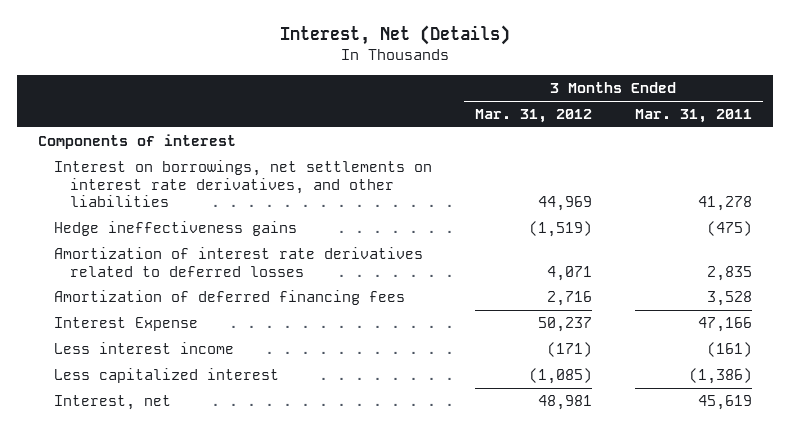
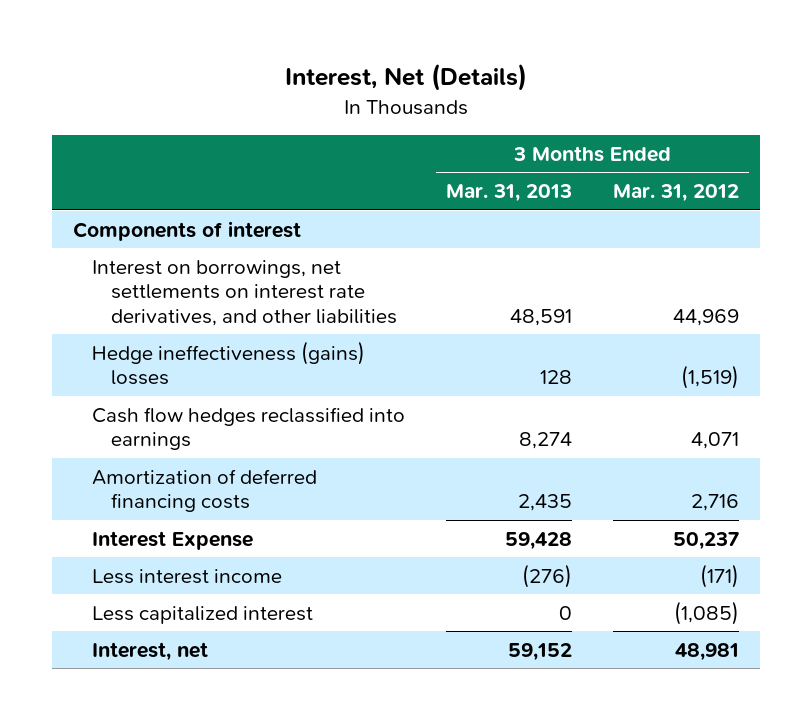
- | 3 Months Ended Mar. 31, 2012 | 3 Months Ended Mar. 31, 2011
+ | 3 Months Ended Mar. 31, 2013 | 3 Months Ended Mar. 31, 2012
- Hedge ineffectiveness gains | (1,519) | (475)
- Amortization of interest rate derivatives related to deferred losses | 4,071 | 2,835
- Amortization of deferred financing fees | 2,716 | 3,528
+ Hedge ineffectiveness (gains) losses | 128 | (1,519)
+ Cash flow hedges reclassified into earnings | 8,274 | 4,071
+ Amortization of deferred financing costs | 2,435 | 2,716

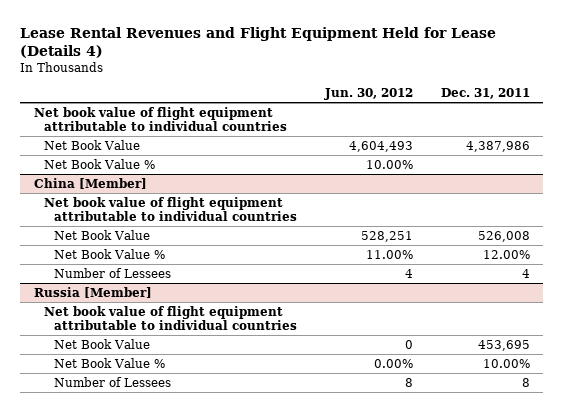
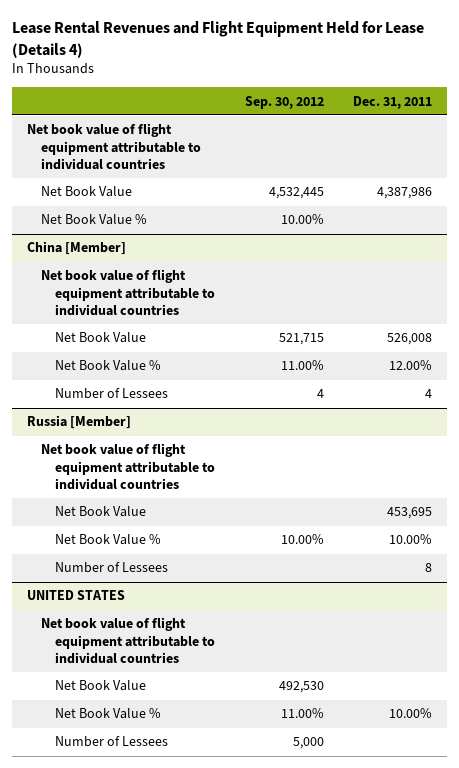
- | Jun. 30, 2012 | Dec. 31, 2011
+ | Sep. 30, 2012 | Dec. 31, 2011
+ UNITED STATES
+ Net book value of flight equipment attributable to individual countries
+ Net Book Value | 492,530 |
+ Net Book Value % | 11.00% | 10.00%
+ Number of Lessees | 5,000 |

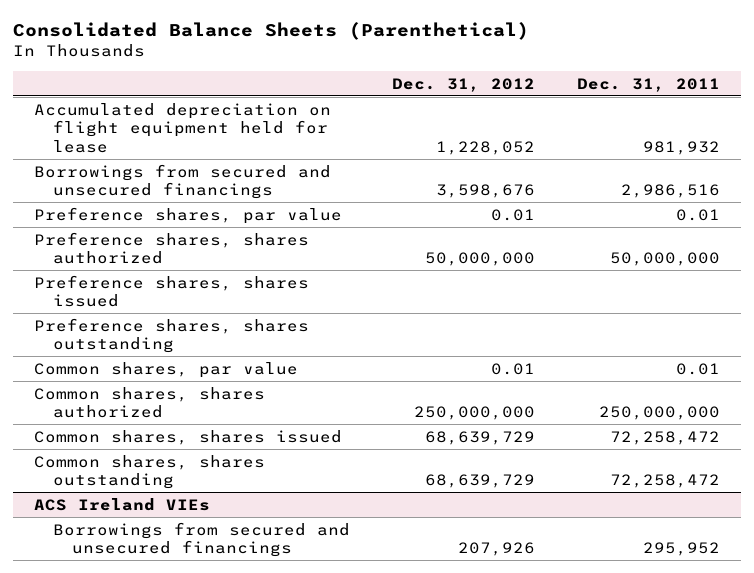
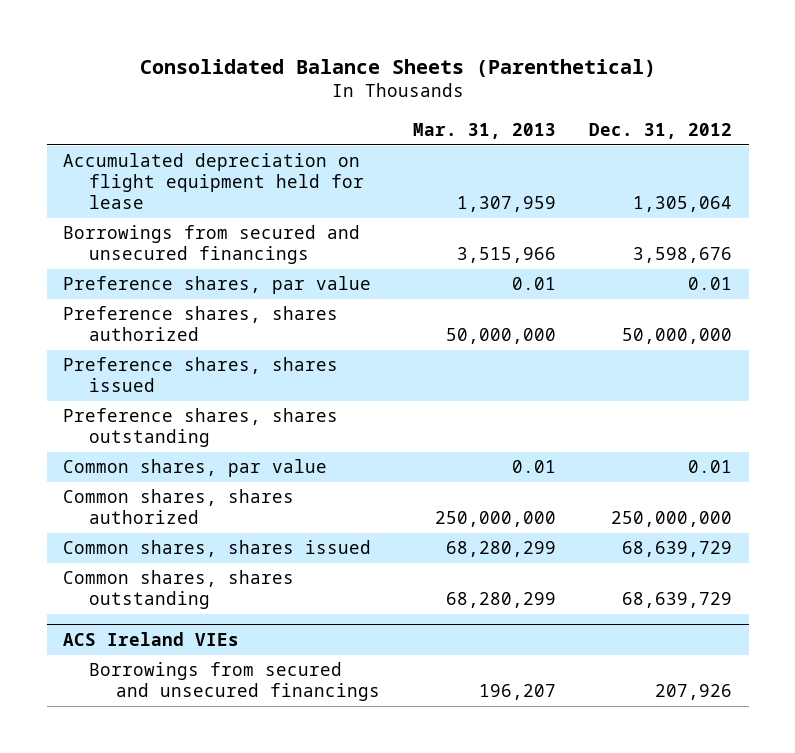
- | Dec. 31, 2012 | Dec. 31, 2011
+ | Mar. 31, 2013 | Dec. 31, 2012
- Accumulated depreciation on flight equipment held for lease | 1,228,052 | 981,932
+ Accumulated depreciation on flight equipment held for lease | 1,307,959 | 1,305,064

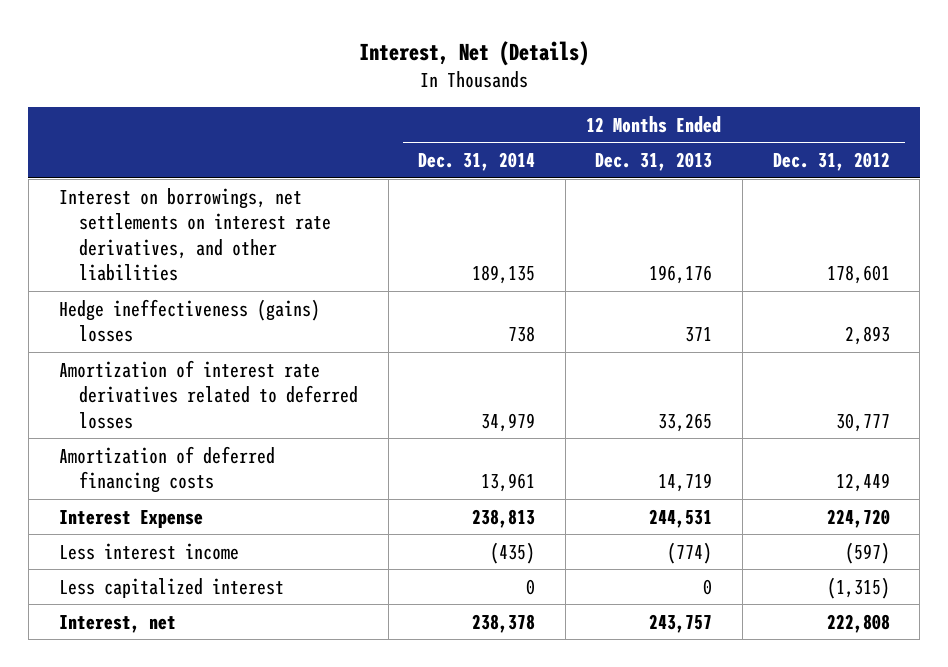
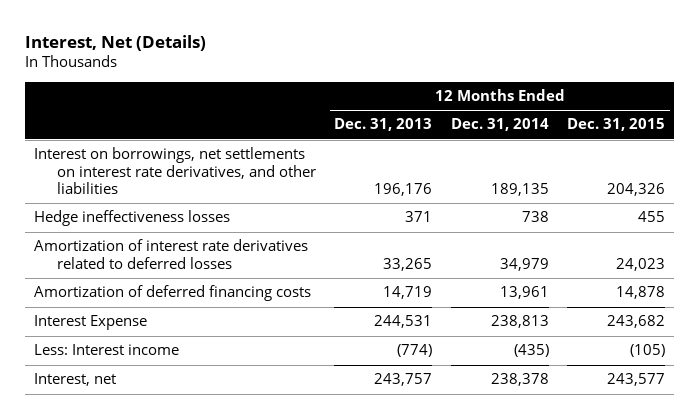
- | 12 Months Ended Dec. 31, 2014 | 12 Months Ended Dec. 31, 2013 | 12 Months Ended Dec. 31, 2012
+ | 12 Months Ended Dec. 31, 2013 | 12 Months Ended Dec. 31, 2014 | 12 Months Ended Dec. 31, 2015
- Hedge ineffectiveness (gains) losses | 738 | 371 | 2,893
+ Hedge ineffectiveness losses | 371 | 738 | 455
- Less interest income | (435) | (774) | (597)
- Less capitalized interest | 0 | 0 | (1,315)
+ Less: Interest income | (774) | (435) | (105)

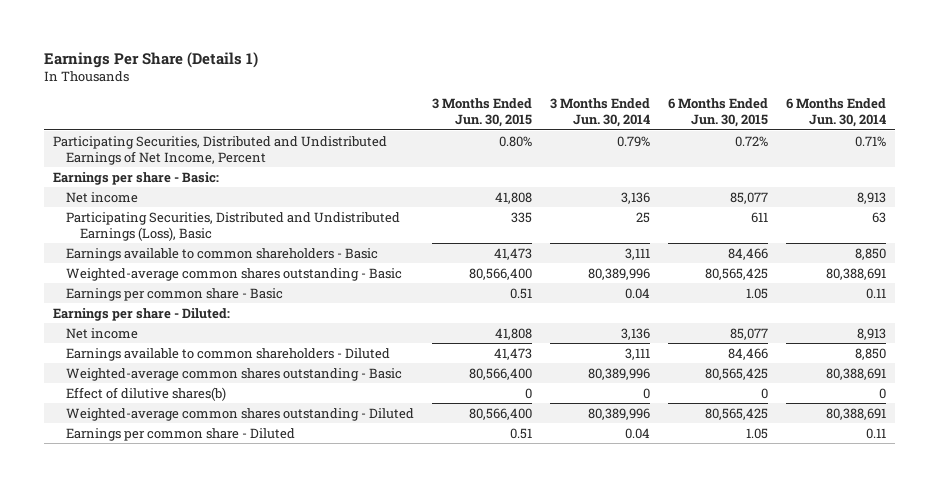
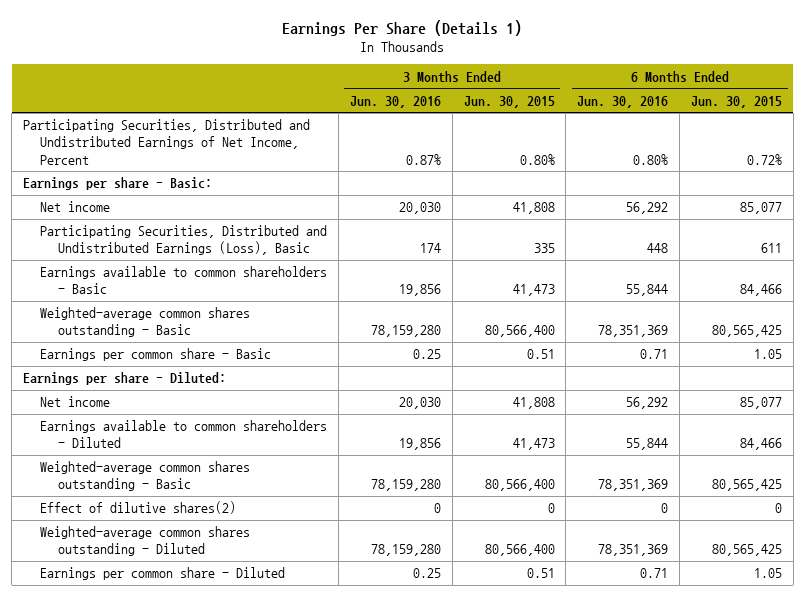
- | 3 Months Ended Jun. 30, 2015 | 3 Months Ended Jun. 30, 2014 | 6 Months Ended Jun. 30, 2015 | 6 Months Ended Jun. 30, 2014
+ | 3 Months Ended Jun. 30, 2016 | 3 Months Ended Jun. 30, 2015 | 6 Months Ended Jun. 30, 2016 | 6 Months Ended Jun. 30, 2015
- Effect of dilutive shares(b) | 0 | 0 | 0 | 0
+ Effect of dilutive shares(2) | 0 | 0 | 0 | 0

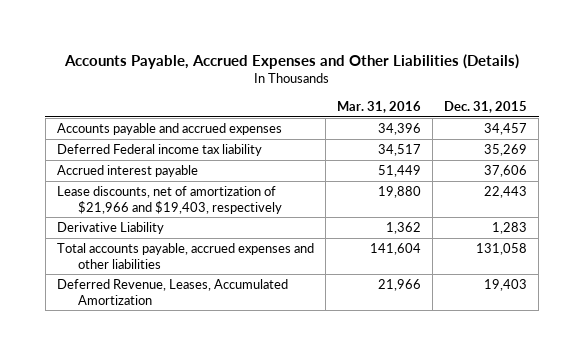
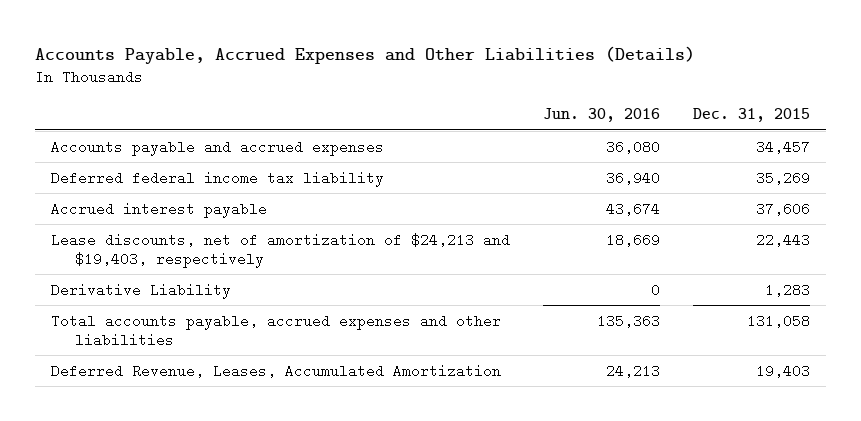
- | Mar. 31, 2016 | Dec. 31, 2015
+ | Jun. 30, 2016 | Dec. 31, 2015
- Deferred Federal income tax liability | 34,517 | 35,269
+ Deferred federal income tax liability | 36,940 | 35,269
- Lease discounts, net of amortization of $21,966 and $19,403, respectively | 19,880 | 22,443
+ Lease discounts, net of amortization of $24,213 and $19,403, respectively | 18,669 | 22,443

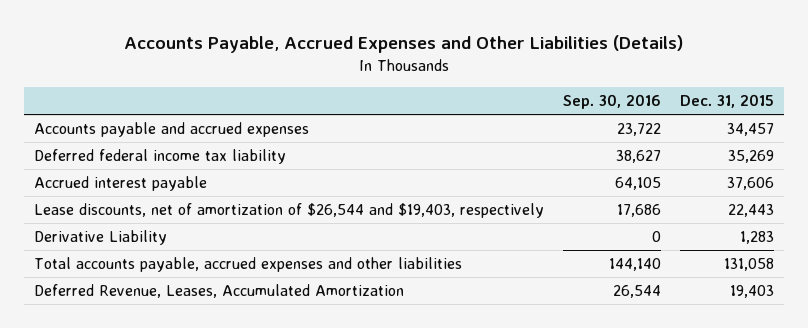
- | Jun. 30, 2016 | Dec. 31, 2015
+ | Sep. 30, 2016 | Dec. 31, 2015
- Lease discounts, net of amortization of $24,213 and $19,403, respectively | 18,669 | 22,443
+ Lease discounts, net of amortization of $26,544 and $19,403, respectively | 17,686 | 22,443

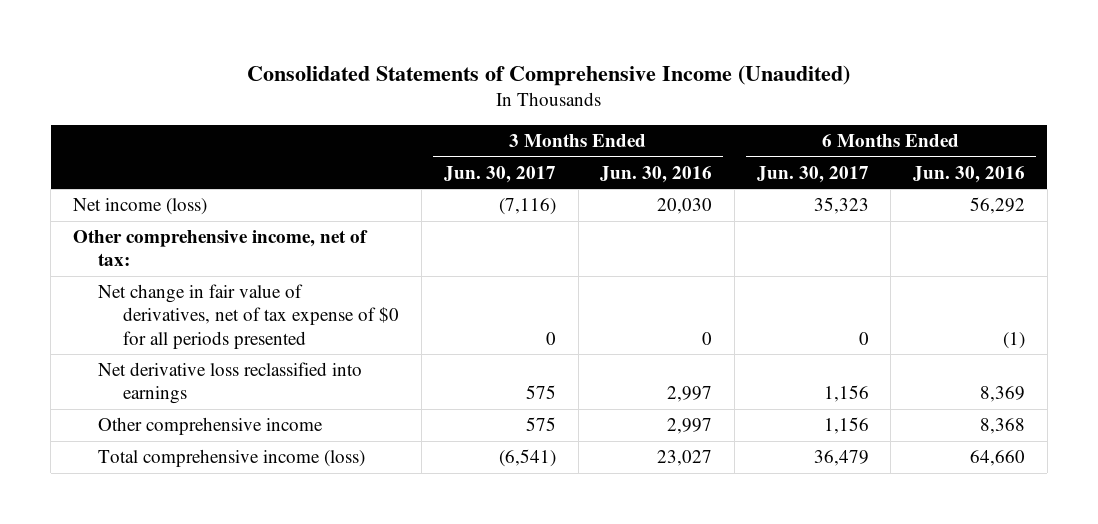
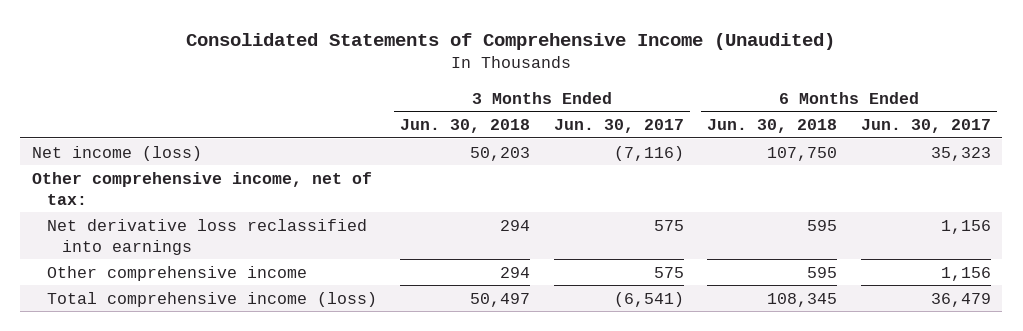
- | 3 Months Ended Jun. 30, 2017 | 3 Months Ended Jun. 30, 2016 | 6 Months Ended Jun. 30, 2017 | 6 Months Ended Jun. 30, 2016
+ | 3 Months Ended Jun. 30, 2018 | 3 Months Ended Jun. 30, 2017 | 6 Months Ended Jun. 30, 2018 | 6 Months Ended Jun. 30, 2017
- Net change in fair value of derivatives, net of tax expense of $0 for all periods presented | 0 | 0 | 0 | (1)

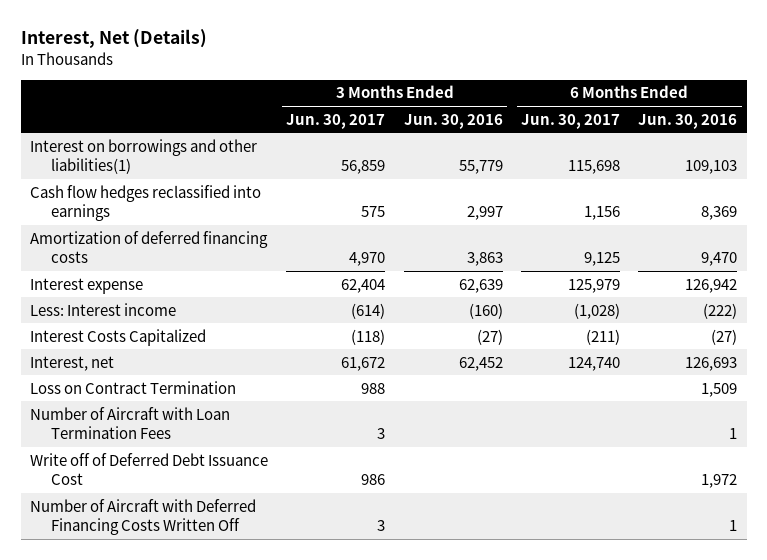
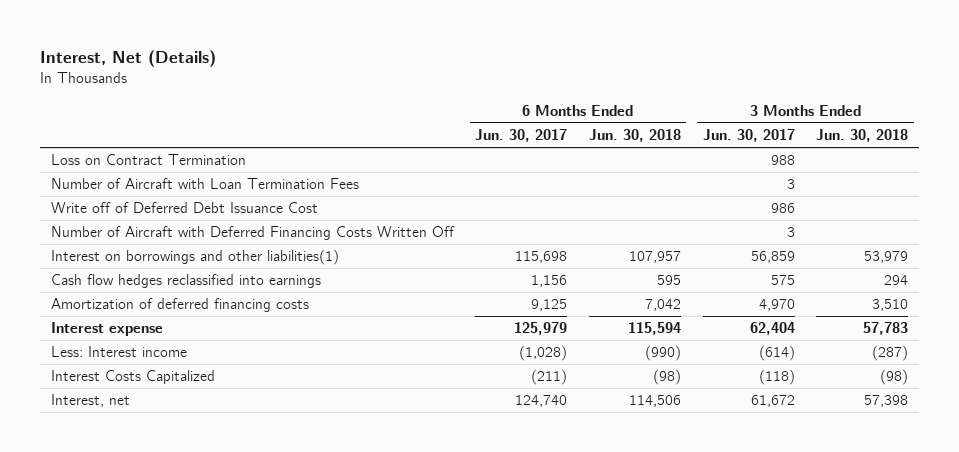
- | 3 Months Ended Jun. 30, 2017 | 3 Months Ended Jun. 30, 2016 | 6 Months Ended Jun. 30, 2017 | 6 Months Ended Jun. 30, 2016
+ | 6 Months Ended Jun. 30, 2017 | 6 Months Ended Jun. 30, 2018 | 3 Months Ended Jun. 30, 2017 | 3 Months Ended Jun. 30, 2018
moved up: Loss on Contract Termination | | | 988 |
moved up: Number of Aircraft with Loan Termination Fees | | | 3 |
moved up: Write off of Deferred Debt Issuance Cost | | | 986 |
moved up: Number of Aircraft with Deferred Financing Costs Written Off | | | 3 |

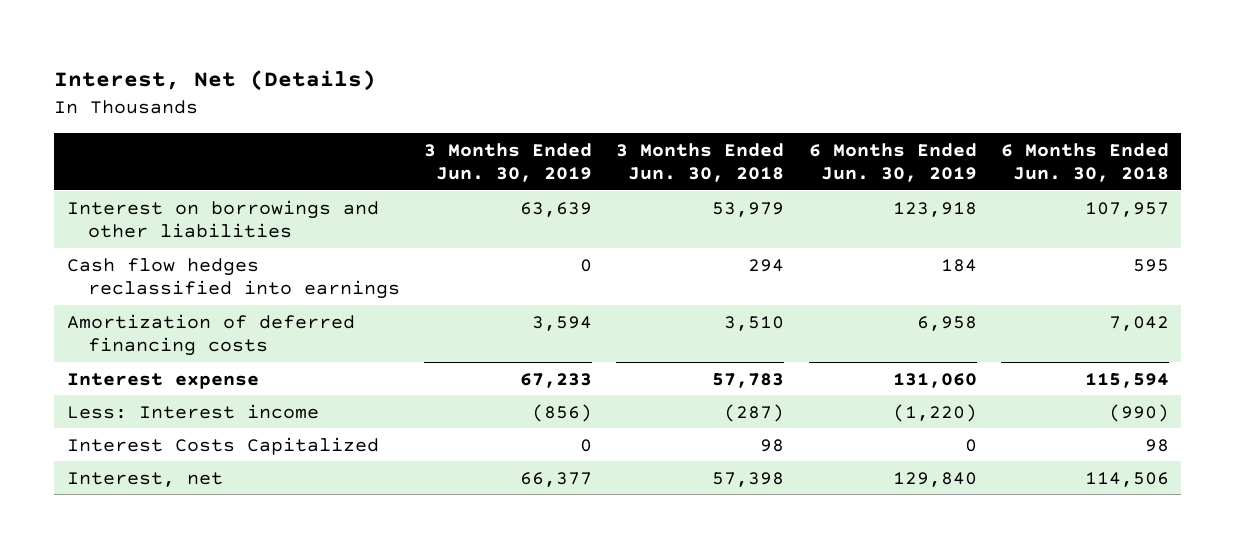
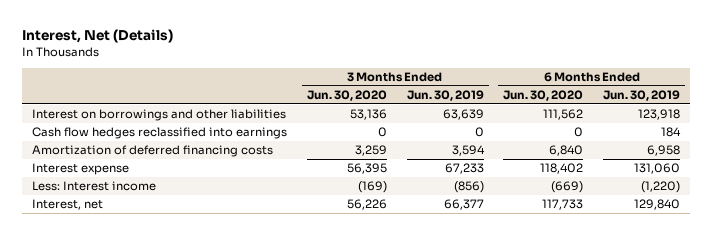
- | 3 Months Ended Jun. 30, 2019 | 3 Months Ended Jun. 30, 2018 | 6 Months Ended Jun. 30, 2019 | 6 Months Ended Jun. 30, 2018
+ | 3 Months Ended Jun. 30, 2020 | 3 Months Ended Jun. 30, 2019 | 6 Months Ended Jun. 30, 2020 | 6 Months Ended Jun. 30, 2019
- Interest Costs Capitalized | 0 | 98 | 0 | 98

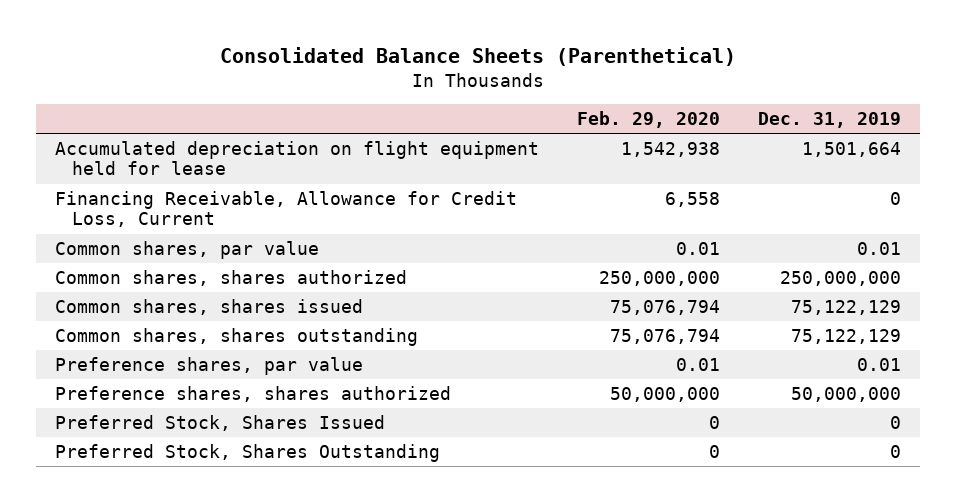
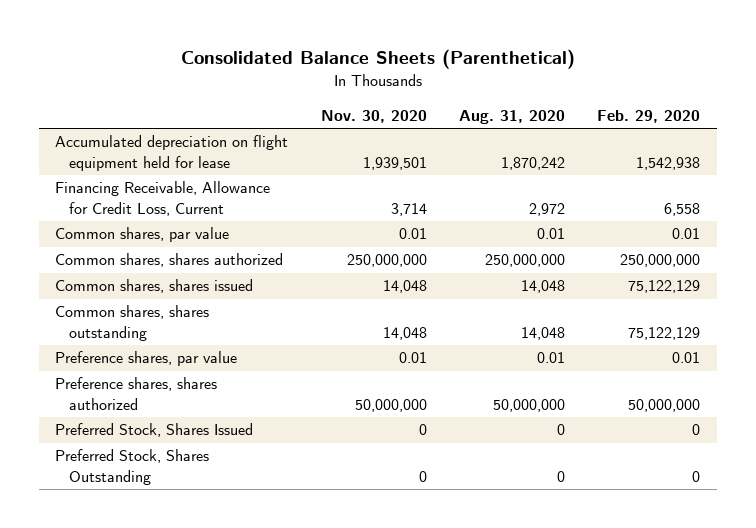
- | Feb. 29, 2020 | Dec. 31, 2019
+ | Nov. 30, 2020 | Aug. 31, 2020 | Feb. 29, 2020
- Common shares, shares issued | 75,076,794 | 75,122,129
- Common shares, shares outstanding | 75,076,794 | 75,122,129
+ Common shares, shares issued | 14,048 | 14,048 | 75,122,129
+ Common shares, shares outstanding | 14,048 | 14,048 | 75,122,129

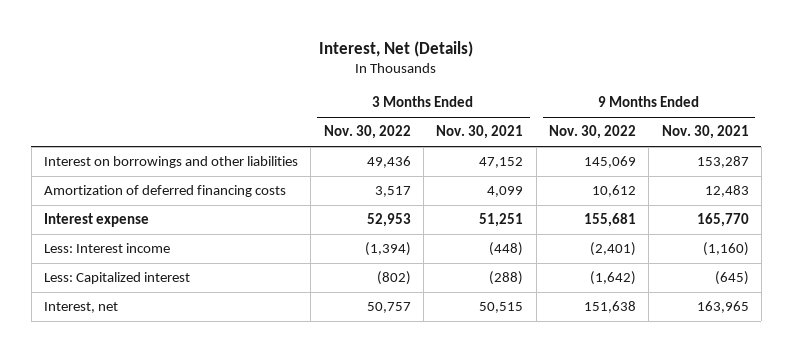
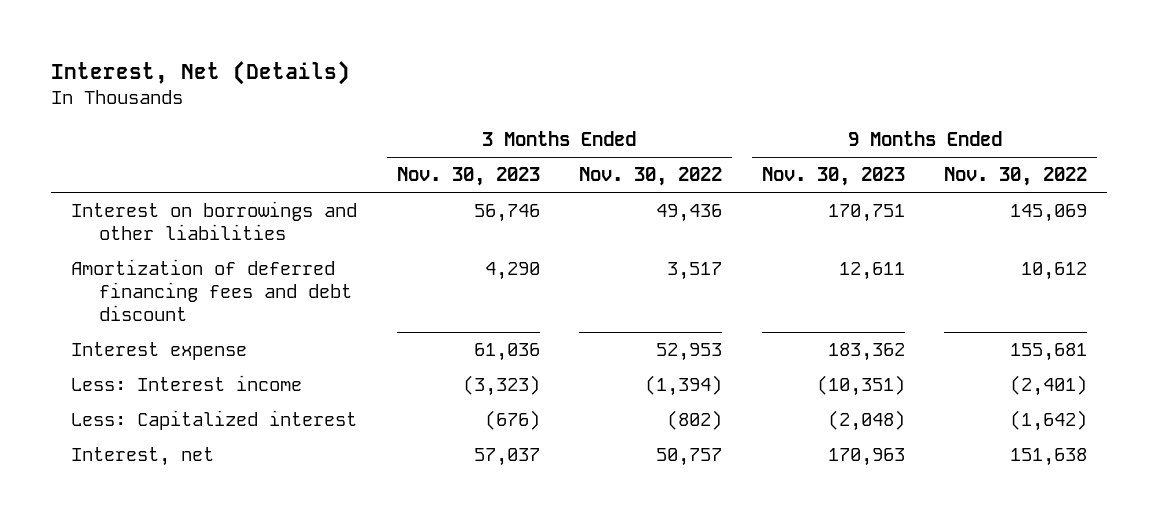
- | 3 Months Ended Nov. 30, 2022 | 3 Months Ended Nov. 30, 2021 | 9 Months Ended Nov. 30, 2022 | 9 Months Ended Nov. 30, 2021
+ | 3 Months Ended Nov. 30, 2023 | 3 Months Ended Nov. 30, 2022 | 9 Months Ended Nov. 30, 2023 | 9 Months Ended Nov. 30, 2022
- Amortization of deferred financing costs | 3,517 | 4,099 | 10,612 | 12,483
+ Amortization of deferred financing fees and debt discount | 4,290 | 3,517 | 12,611 | 10,612

